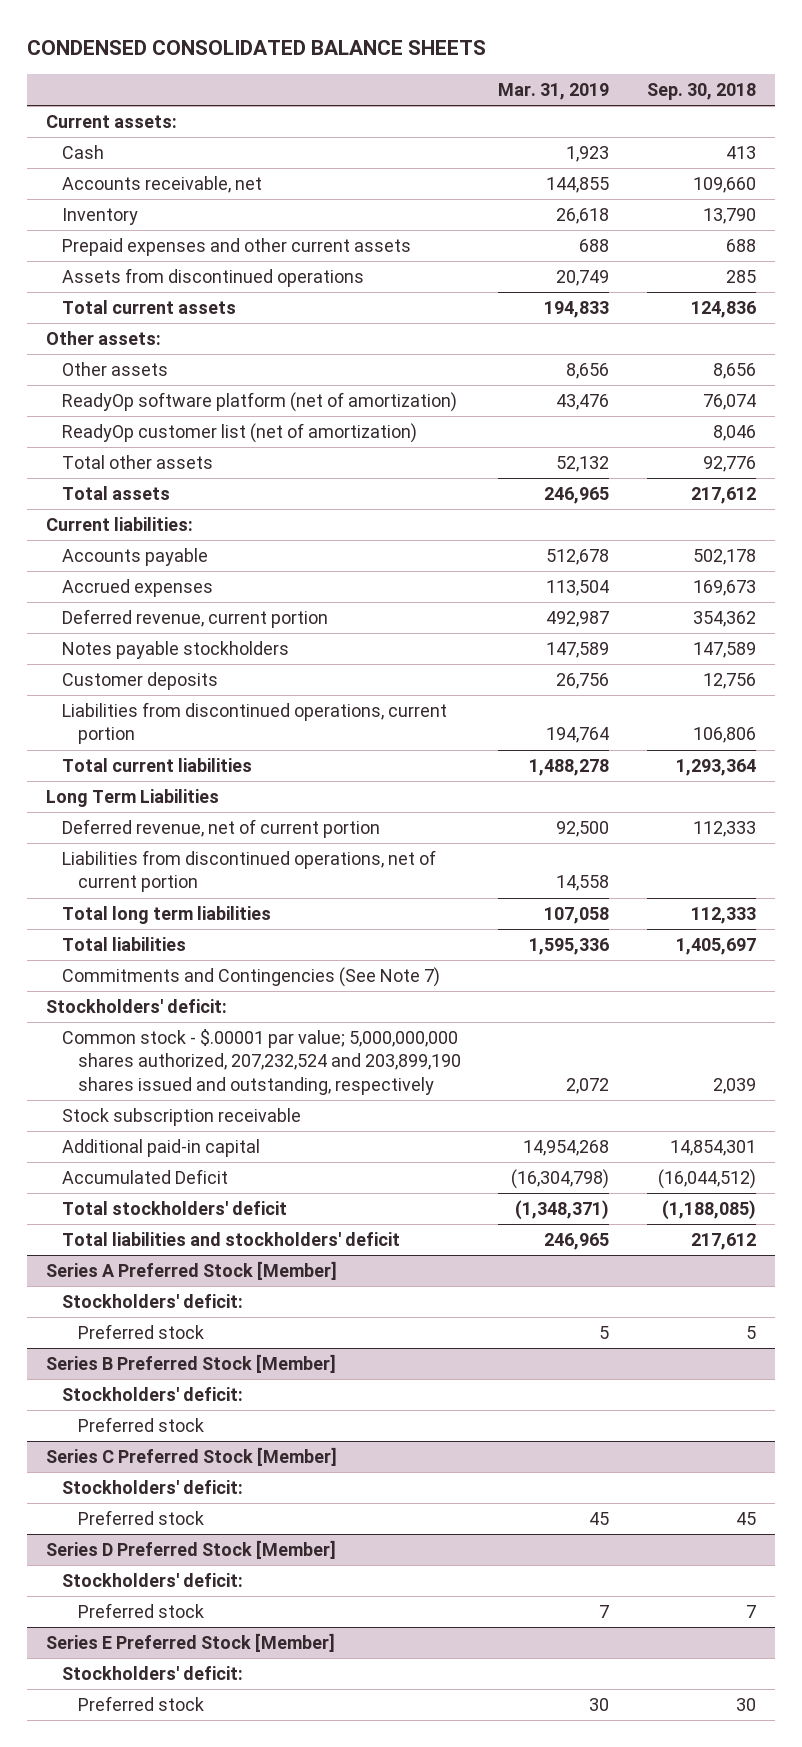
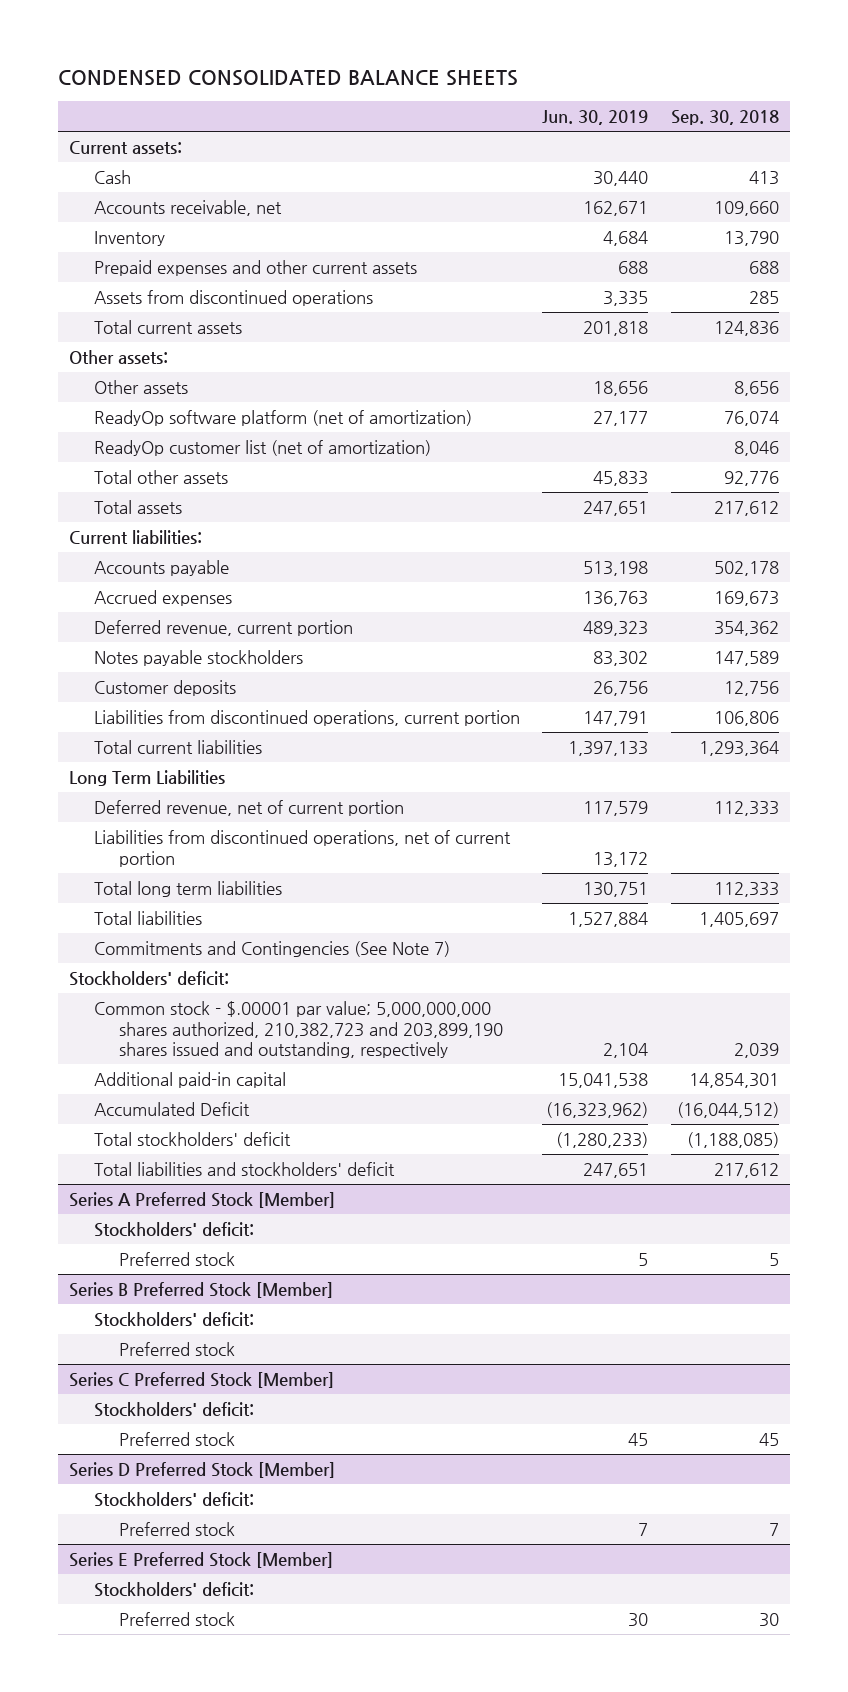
- | Mar. 31, 2019 | Sep. 30, 2018
+ | Jun. 30, 2019 | Sep. 30, 2018
- Common stock - $.00001 par value; 5,000,000,000 shares authorized, 207,232,524 and 203,899,190 shares issued and outstanding, respectively | 2,072 | 2,039
- Stock subscription receivable
+ Common stock - $.00001 par value; 5,000,000,000 shares authorized, 210,382,723 and 203,899,190 shares issued and outstanding, respectively | 2,104 | 2,039

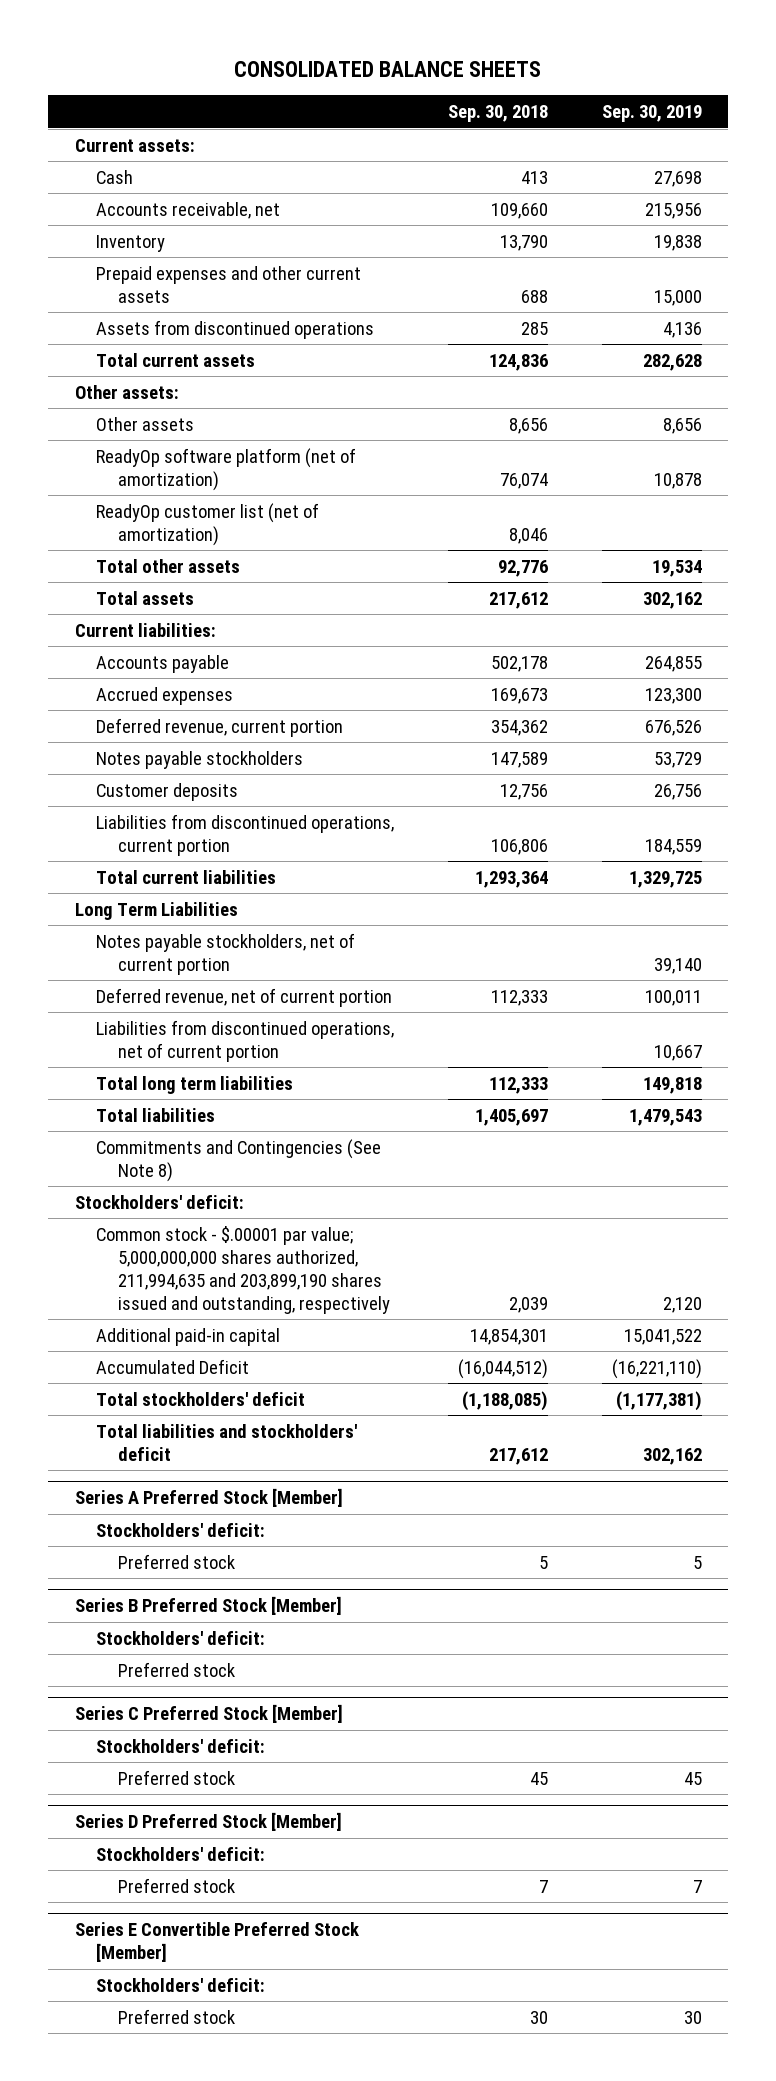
- CONDENSED CONSOLIDATED BALANCE SHEETS
+ CONSOLIDATED BALANCE SHEETS
- | Jun. 30, 2019 | Sep. 30, 2018
+ | Sep. 30, 2018 | Sep. 30, 2019
+ Notes payable stockholders, net of current portion | | 39,140
- Commitments and Contingencies (See Note 7)
+ Commitments and Contingencies (See Note 8)
- Common stock - $.00001 par value; 5,000,000,000 shares authorized, 210,382,723 and 203,899,190 shares issued and outstanding, respectively | 2,104 | 2,039
+ Common stock - $.00001 par value; 5,000,000,000 shares authorized, 211,994,635 and 203,899,190 shares issued and outstanding, respectively | 2,039 | 2,120
- Series E Preferred Stock [Member]
+ Series E Convertible Preferred Stock [Member]

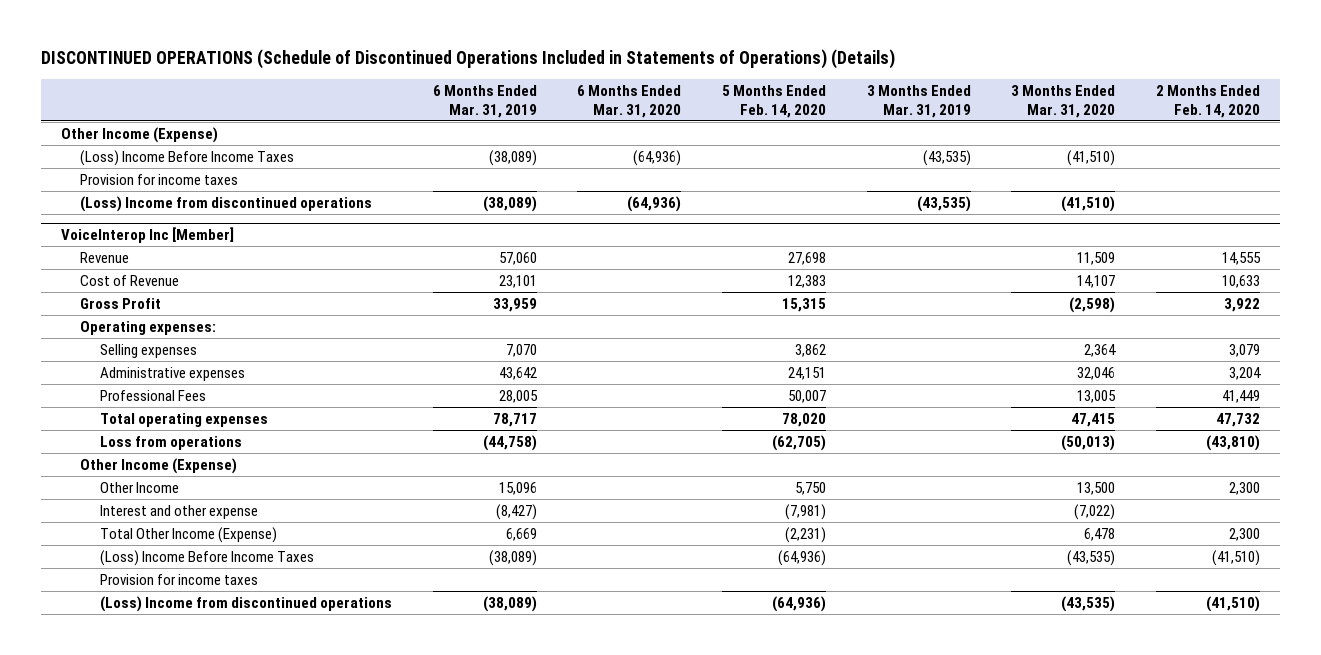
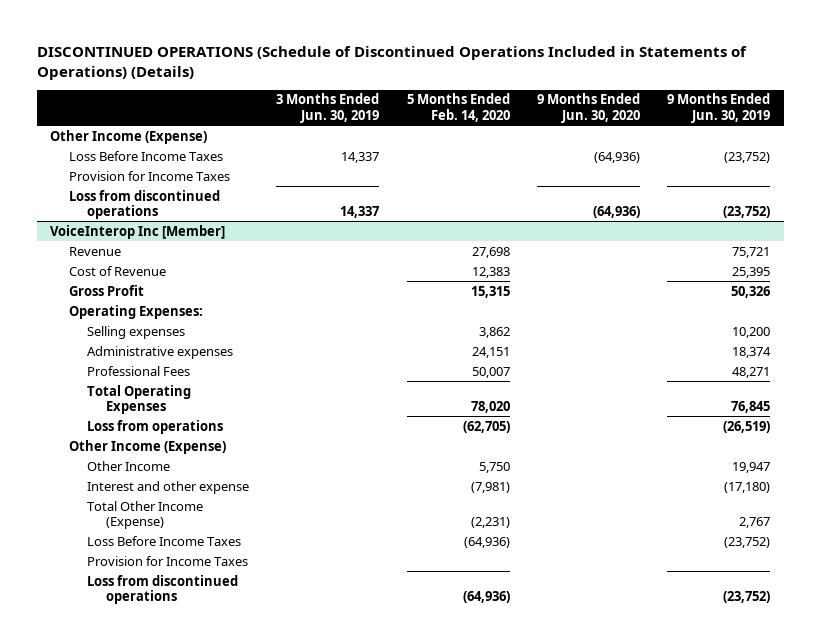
- | 6 Months Ended Mar. 31, 2019 | 6 Months Ended Mar. 31, 2020 | 5 Months Ended Feb. 14, 2020 | 3 Months Ended Mar. 31, 2019 | 3 Months Ended Mar. 31, 2020 | 2 Months Ended Feb. 14, 2020
+ | 3 Months Ended Jun. 30, 2019 | 5 Months Ended Feb. 14, 2020 | 9 Months Ended Jun. 30, 2020 | 9 Months Ended Jun. 30, 2019
- (Loss) Income Before Income Taxes | (38,089) | (64,936) | | (43,535) | (41,510) |
- Provision for income taxes
- (Loss) Income from discontinued operations | (38,089) | (64,936) | | (43,535) | (41,510) |
+ Loss Before Income Taxes | 14,337 | | (64,936) | (23,752)
+ Provision for Income Taxes
+ Loss from discontinued operations | 14,337 | | (64,936) | (23,752)
@ VoiceInterop Inc [Member]
- Operating expenses:
+ Operating Expenses:
- Total operating expenses | 78,717 | | 78,020 | | 47,415 | 47,732
+ Total Operating Expenses | | 78,020 | | 76,845
- (Loss) Income Before Income Taxes | (38,089) | | (64,936) | | (43,535) | (41,510)
- Provision for income taxes
- (Loss) Income from discontinued operations | (38,089) | | (64,936) | | (43,535) | (41,510)
+ Loss Before Income Taxes | | (64,936) | | (23,752)
+ Provision for Income Taxes
+ Loss from discontinued operations | | (64,936) | | (23,752)

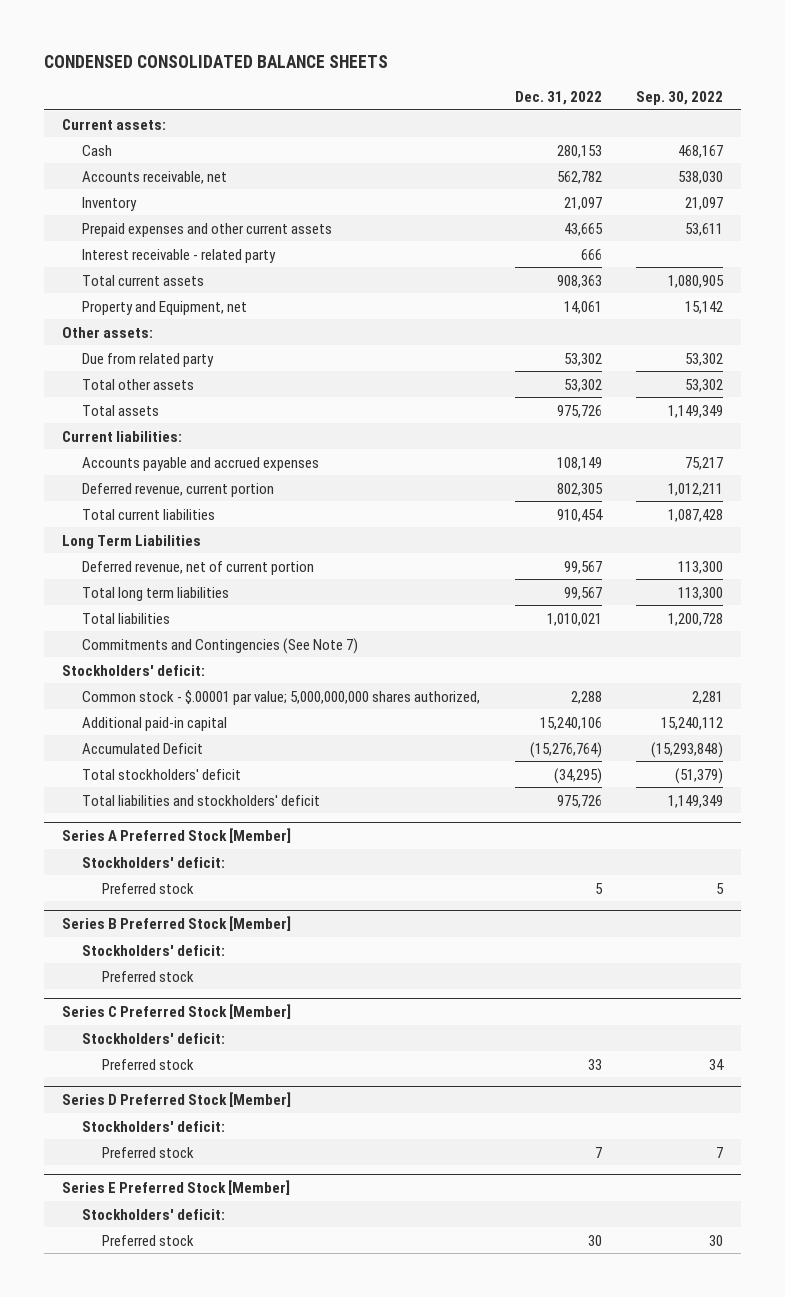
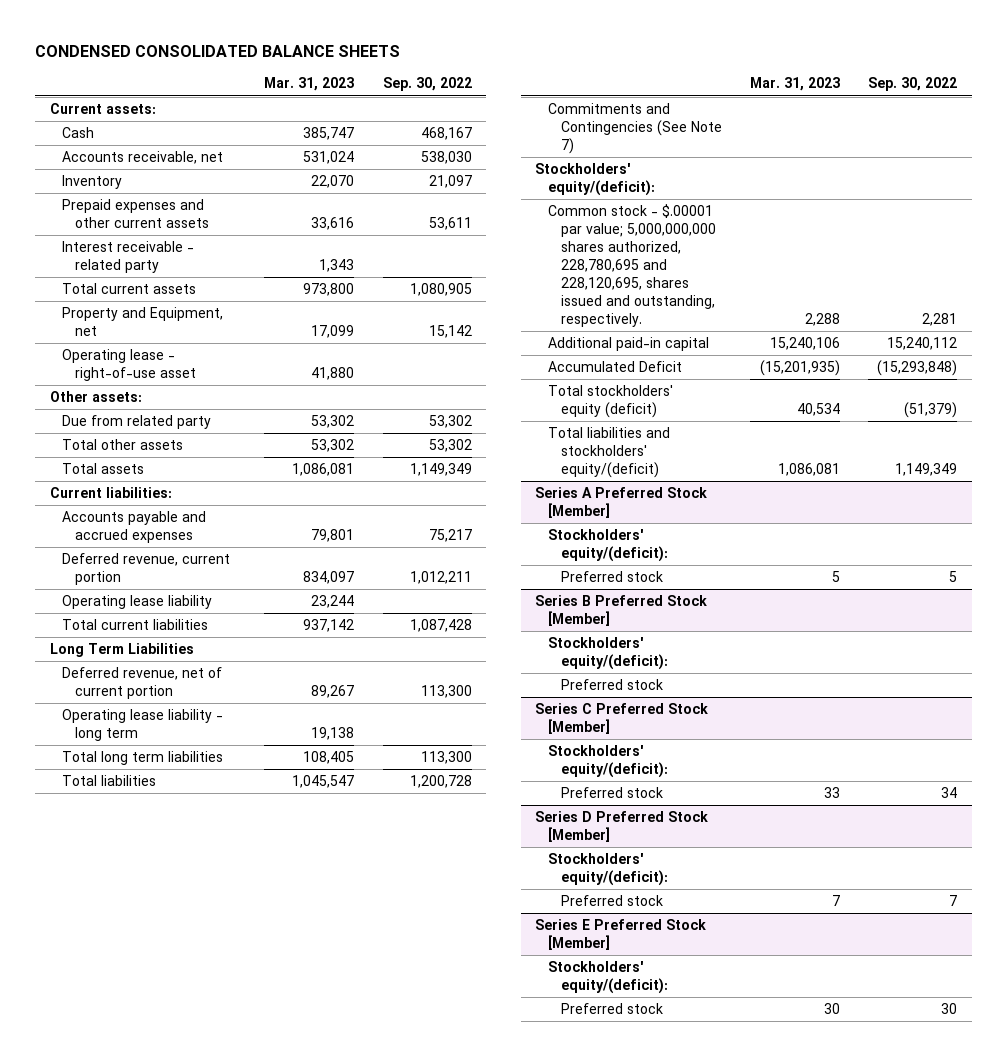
- | Dec. 31, 2022 | Sep. 30, 2022
+ | Mar. 31, 2023 | Sep. 30, 2022
+ Operating lease - right-of-use asset | 41,880 |
+ Operating lease liability | 23,244 |
+ Operating lease liability - long term | 19,138 |
- Stockholders' deficit:
- Common stock - $.00001 par value; 5,000,000,000 shares authorized, | 2,288 | 2,281
+ Stockholders' equity/(deficit):
+ Common stock - $.00001 par value; 5,000,000,000 shares authorized, 228,780,695 and 228,120,695, shares issued and outstanding, respectively. | 2,288 | 2,281
- Total stockholders' deficit | (34,295) | (51,379)
- Total liabilities and stockholders' deficit | 975,726 | 1,149,349
+ Total stockholders' equity (deficit) | 40,534 | (51,379)
+ Total liabilities and stockholders' equity/(deficit) | 1,086,081 | 1,149,349
@ Series A Preferred Stock [Member]
- Stockholders' deficit:
+ Stockholders' equity/(deficit):
@ Series B Preferred Stock [Member]
- Stockholders' deficit:
+ Stockholders' equity/(deficit):
@ Series C Preferred Stock [Member]
- Stockholders' deficit:
+ Stockholders' equity/(deficit):
@ Series D Preferred Stock [Member]
- Stockholders' deficit:
+ Stockholders' equity/(deficit):
@ Series E Preferred Stock [Member]
- Stockholders' deficit:
+ Stockholders' equity/(deficit):

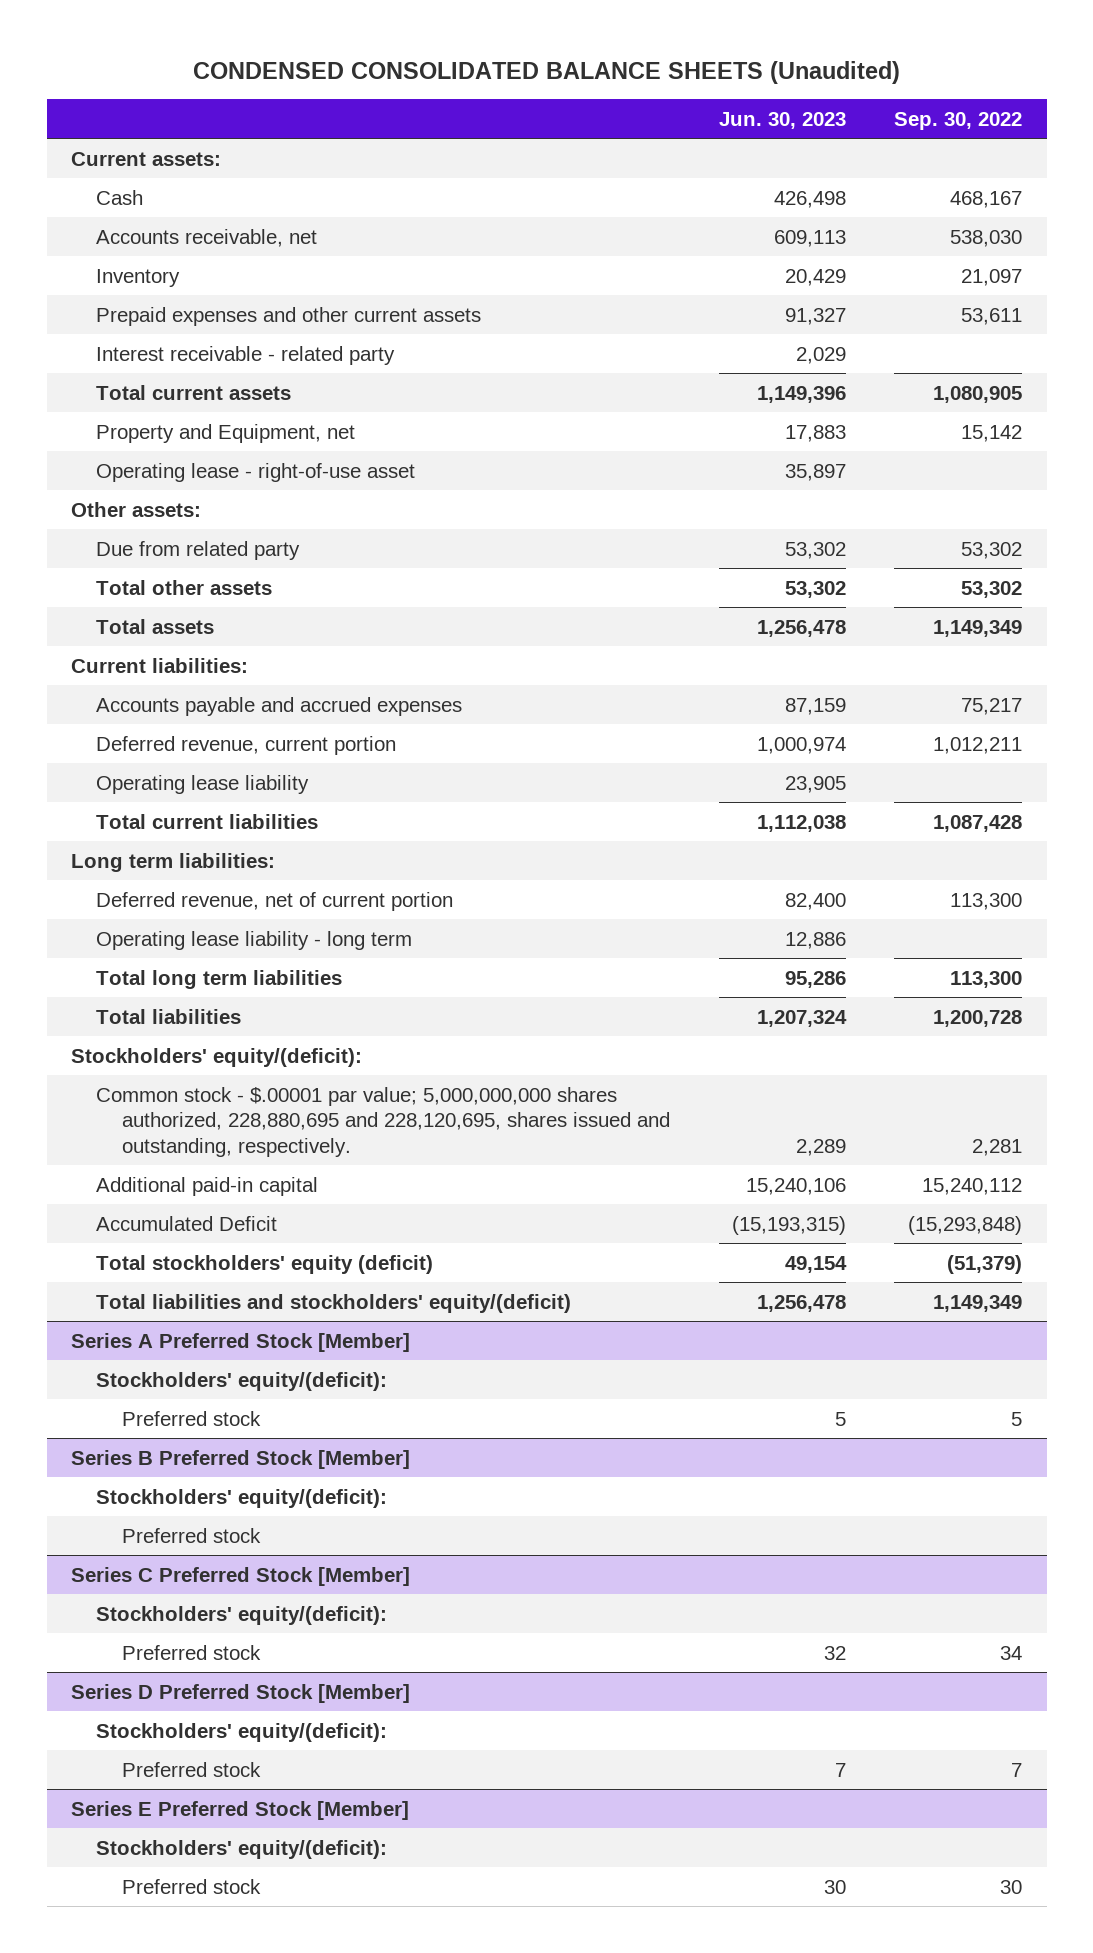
- CONDENSED CONSOLIDATED BALANCE SHEETS
+ CONDENSED CONSOLIDATED BALANCE SHEETS (Unaudited)
- | Mar. 31, 2023 | Sep. 30, 2022
+ | Jun. 30, 2023 | Sep. 30, 2022
- Long Term Liabilities
+ Long term liabilities:
- Commitments and Contingencies (See Note 7)
- Common stock - $.00001 par value; 5,000,000,000 shares authorized, 228,780,695 and 228,120,695, shares issued and outstanding, respectively. | 2,288 | 2,281
+ Common stock - $.00001 par value; 5,000,000,000 shares authorized, 228,880,695 and 228,120,695, shares issued and outstanding, respectively. | 2,289 | 2,281

